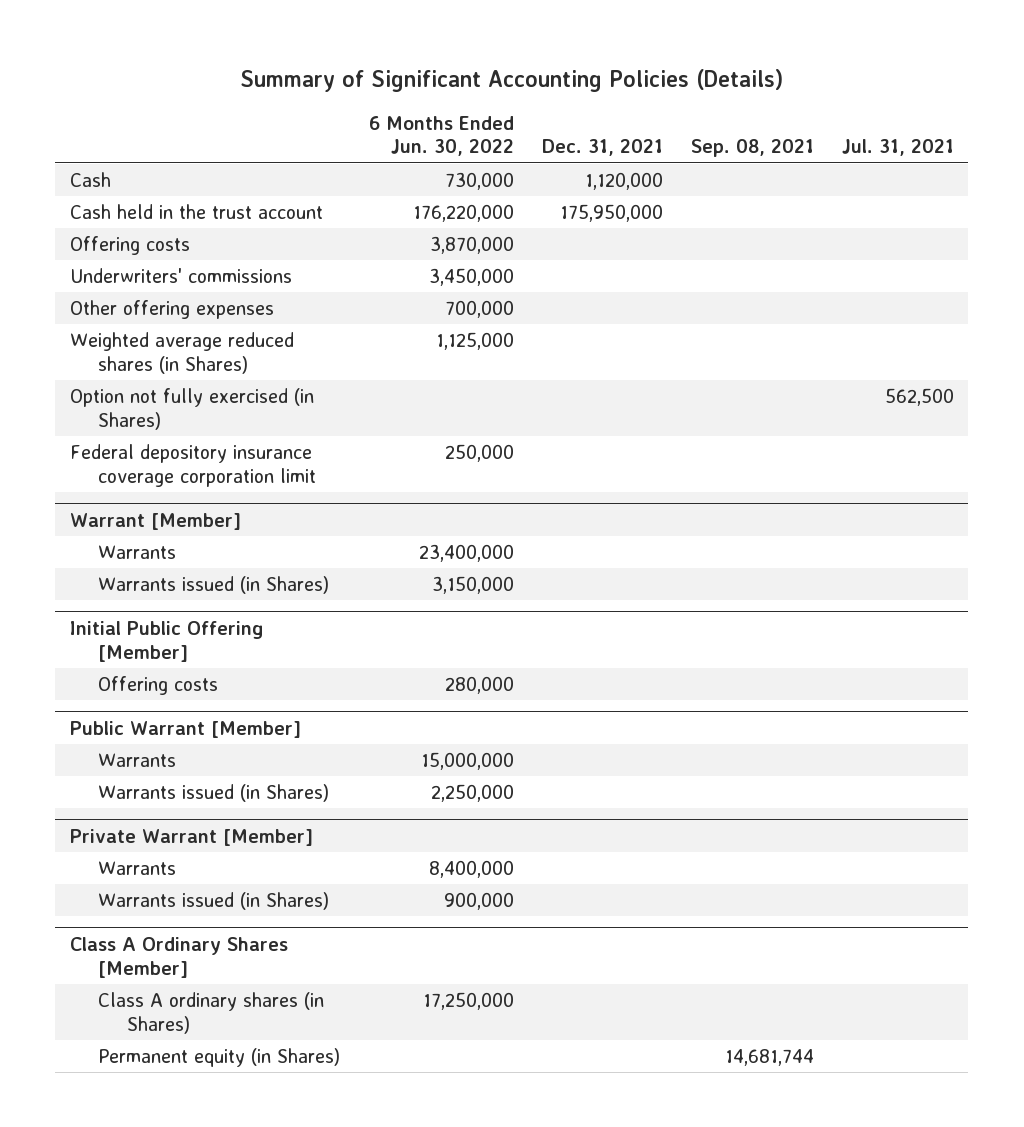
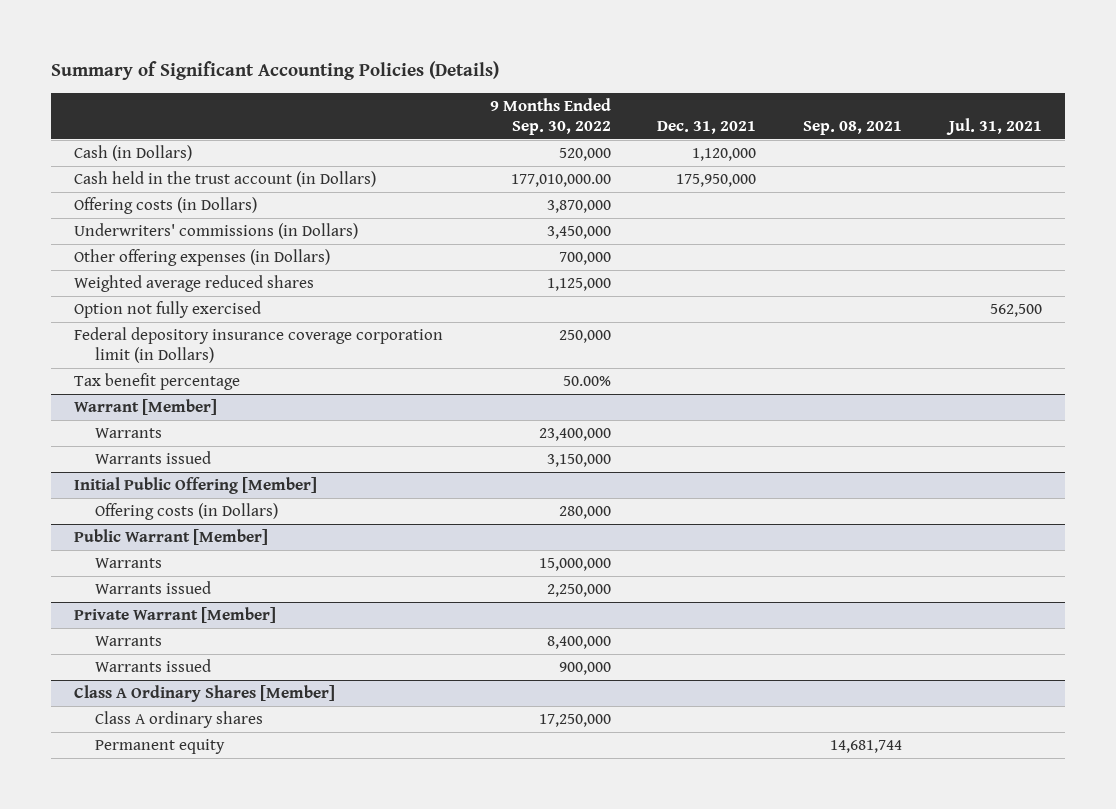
- | 6 Months Ended Jun. 30, 2022 | Dec. 31, 2021 | Sep. 08, 2021 | Jul. 31, 2021
+ | 9 Months Ended Sep. 30, 2022 | Dec. 31, 2021 | Sep. 08, 2021 | Jul. 31, 2021
- Cash | 730,000 | 1,120,000 | |
- Cash held in the trust account | 176,220,000 | 175,950,000 | |
- Offering costs | 3,870,000 | | |
- Underwriters' commissions | 3,450,000 | | |
- Other offering expenses | 700,000 | | |
- Weighted average reduced shares (in Shares) | 1,125,000 | | |
- Option not fully exercised (in Shares) | | | | 562,500
- Federal depository insurance coverage corporation limit | 250,000 | | |
+ Cash (in Dollars) | 520,000 | 1,120,000 | |
+ Cash held in the trust account (in Dollars) | 177,010,000.00 | 175,950,000 | |
+ Offering costs (in Dollars) | 3,870,000 | | |
+ Underwriters' commissions (in Dollars) | 3,450,000 | | |
+ Other offering expenses (in Dollars) | 700,000 | | |
+ Weighted average reduced shares | 1,125,000 | | |
+ Option not fully exercised | | | | 562,500
+ Federal depository insurance coverage corporation limit (in Dollars) | 250,000 | | |
+ Tax benefit percentage | 50.00% | | |
@ Warrant [Member]
- Warrants issued (in Shares) | 3,150,000 | | |
+ Warrants issued | 3,150,000 | | |
@ Initial Public Offering [Member]
- Offering costs | 280,000 | | |
+ Offering costs (in Dollars) | 280,000 | | |
@ Public Warrant [Member]
- Warrants issued (in Shares) | 2,250,000 | | |
+ Warrants issued | 2,250,000 | | |
@ Private Warrant [Member]
- Warrants issued (in Shares) | 900,000 | | |
+ Warrants issued | 900,000 | | |
@ Class A Ordinary Shares [Member]
- Class A ordinary shares (in Shares) | 17,250,000 | | |
- Permanent equity (in Shares) | | | 14,681,744 |
+ Class A ordinary shares | 17,250,000 | | |
+ Permanent equity | | | 14,681,744 |

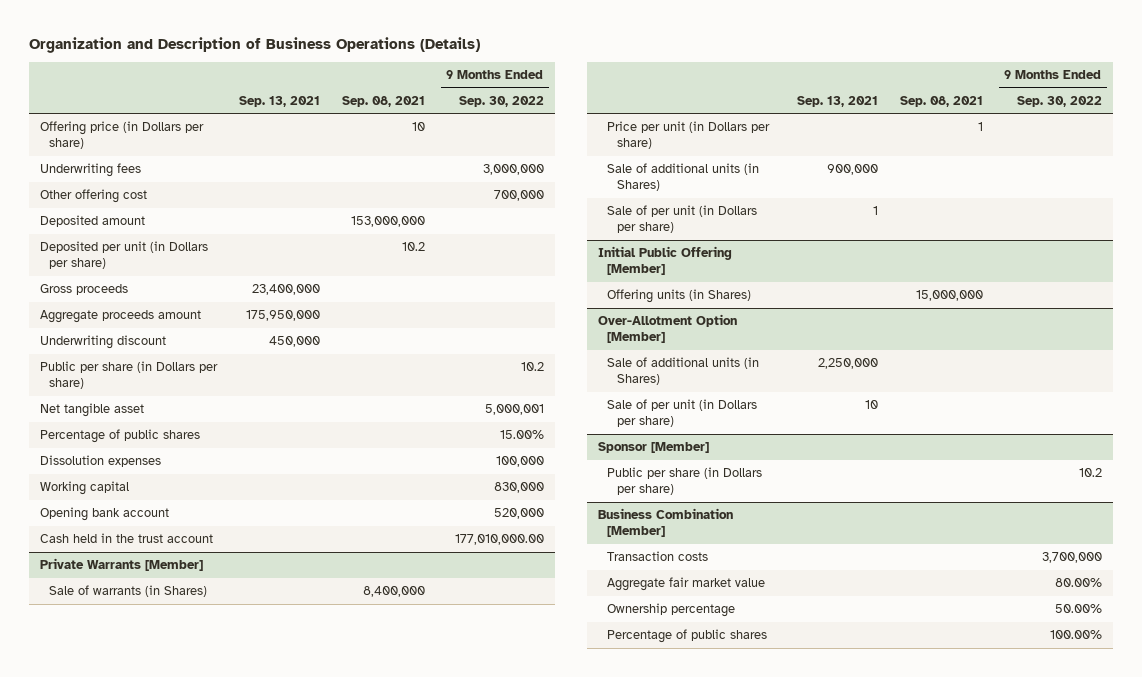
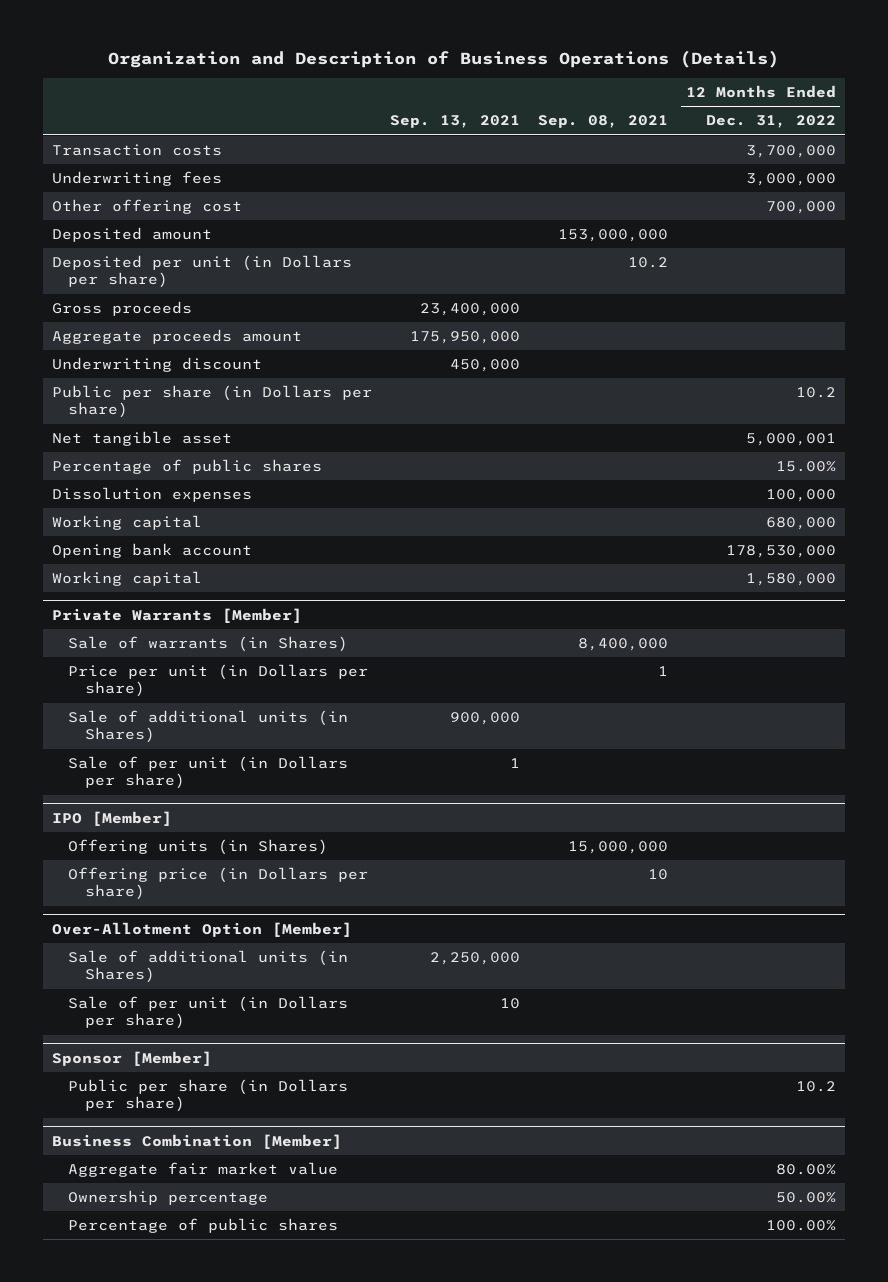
- | Sep. 13, 2021 | Sep. 08, 2021 | 9 Months Ended Sep. 30, 2022
+ | Sep. 13, 2021 | Sep. 08, 2021 | 12 Months Ended Dec. 31, 2022
- Offering price (in Dollars per share) | | 10 |
+ Transaction costs | | | 3,700,000
- Cash held in the trust account | | | 177,010,000.00
+ Working capital | | | 1,580,000
- Initial Public Offering [Member]
+ IPO [Member]
+ Offering price (in Dollars per share) | | 10 |
@ Business Combination [Member]
- Transaction costs | | | 3,700,000

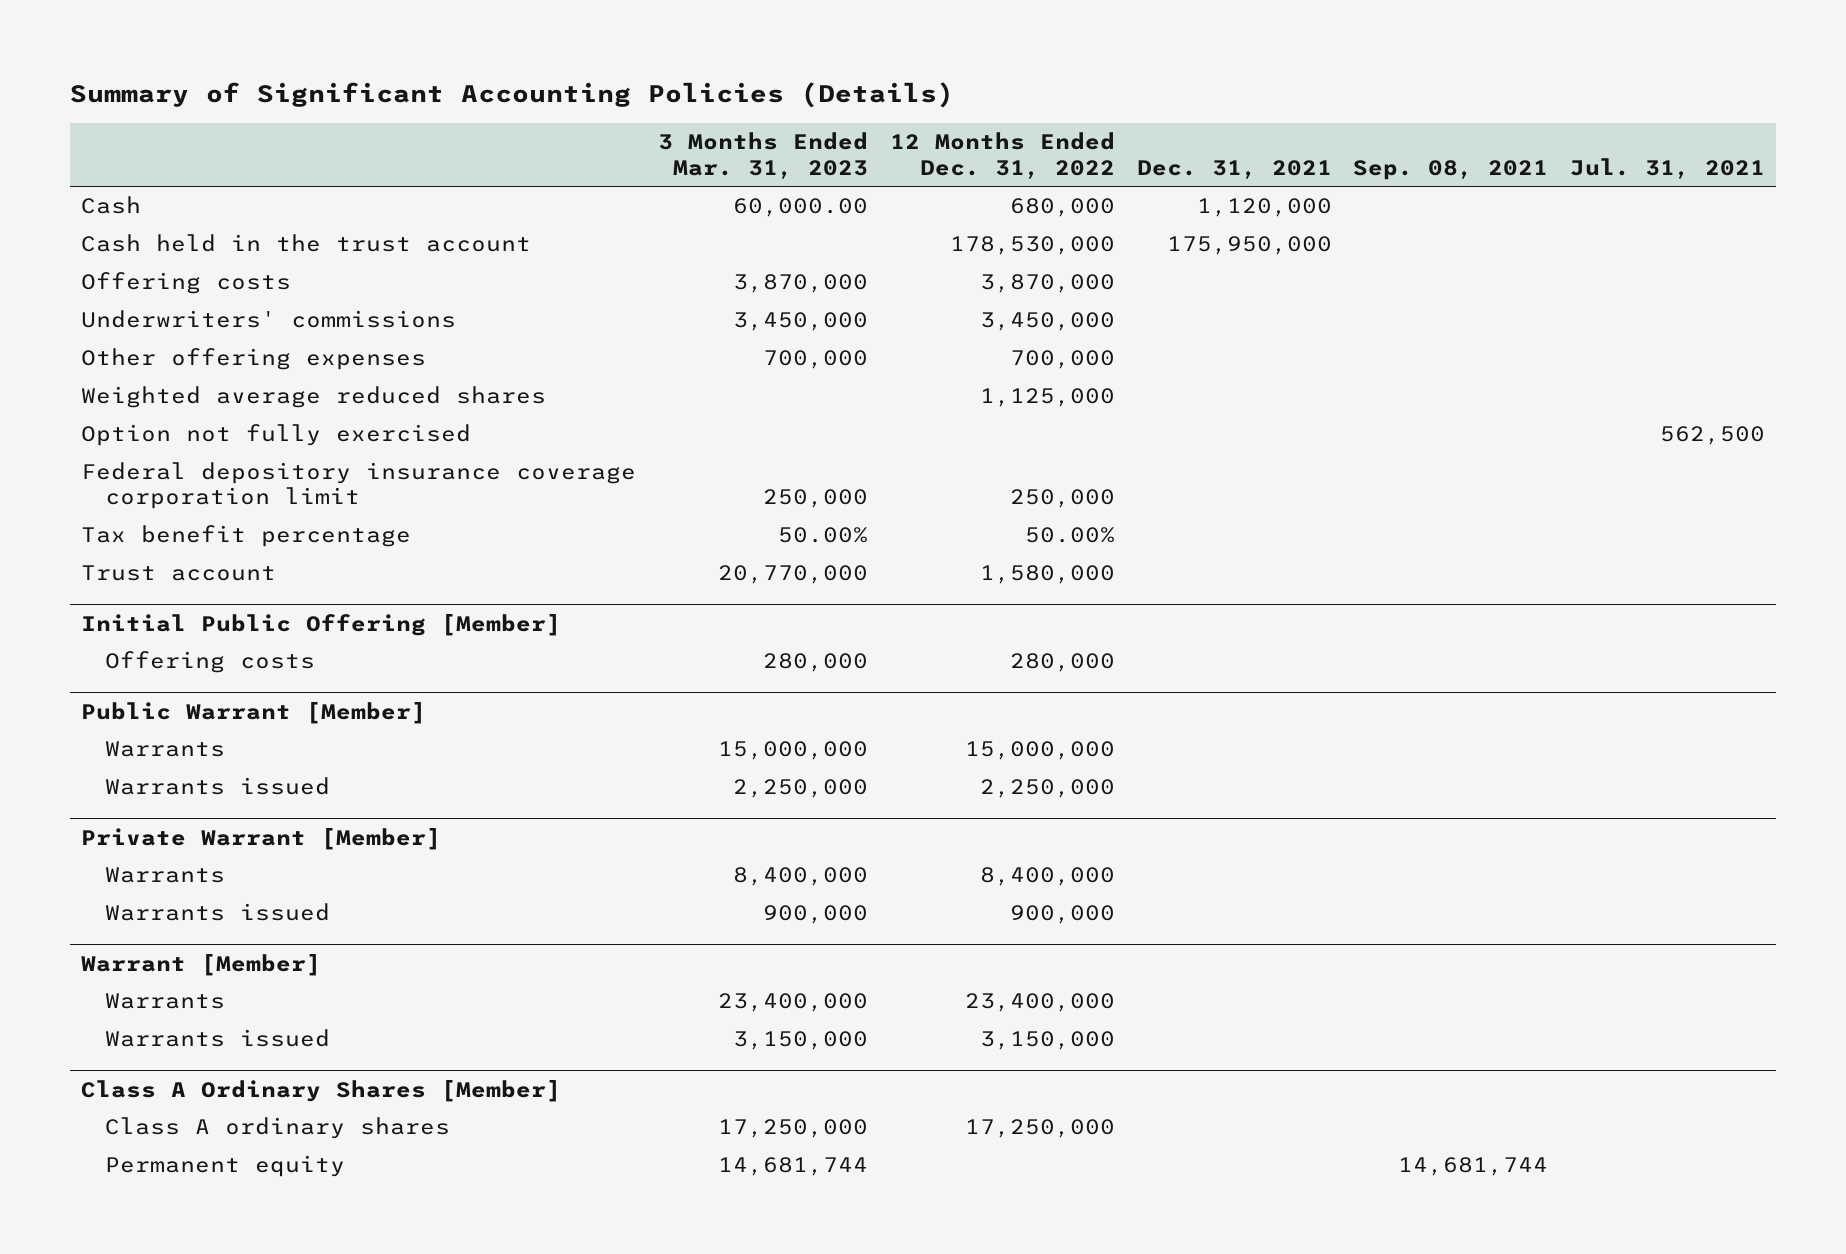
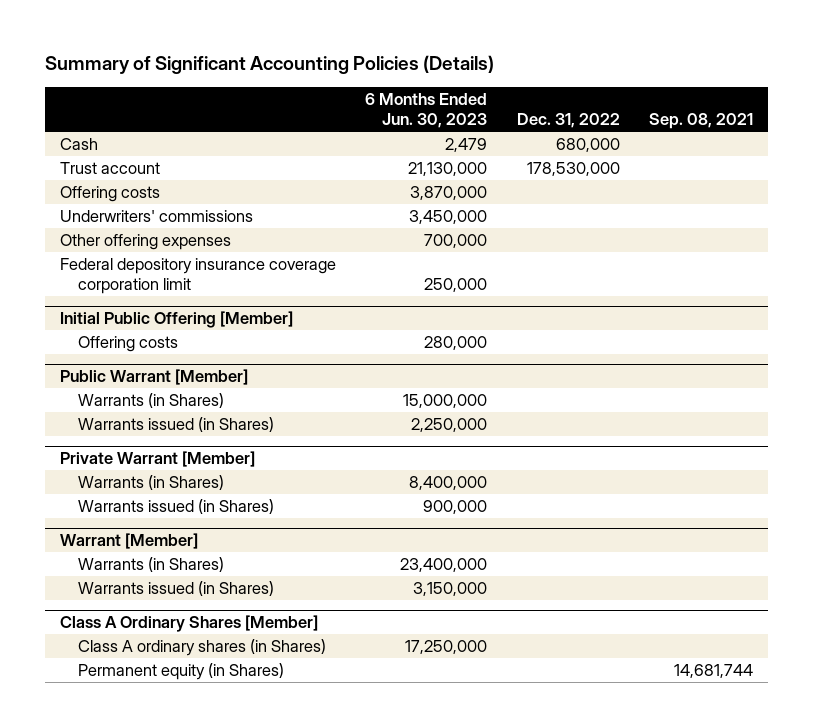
- | 3 Months Ended Mar. 31, 2023 | 12 Months Ended Dec. 31, 2022 | Dec. 31, 2021 | Sep. 08, 2021 | Jul. 31, 2021
+ | 6 Months Ended Jun. 30, 2023 | Dec. 31, 2022 | Sep. 08, 2021
- Cash held in the trust account | | 178,530,000 | 175,950,000 | |
moved up: Trust account | 21,130,000 | 178,530,000 |
- Weighted average reduced shares | | 1,125,000 | | |
- Option not fully exercised | | | | | 562,500
- Tax benefit percentage | 50.00% | 50.00% | | |
@ Public Warrant [Member]
- Warrants | 15,000,000 | 15,000,000 | | |
- Warrants issued | 2,250,000 | 2,250,000 | | |
+ Warrants (in Shares) | 15,000,000 | |
+ Warrants issued (in Shares) | 2,250,000 | |
@ Private Warrant [Member]
- Warrants | 8,400,000 | 8,400,000 | | |
- Warrants issued | 900,000 | 900,000 | | |
+ Warrants (in Shares) | 8,400,000 | |
+ Warrants issued (in Shares) | 900,000 | |
@ Warrant [Member]
- Warrants | 23,400,000 | 23,400,000 | | |
- Warrants issued | 3,150,000 | 3,150,000 | | |
+ Warrants (in Shares) | 23,400,000 | |
+ Warrants issued (in Shares) | 3,150,000 | |
@ Class A Ordinary Shares [Member]
- Class A ordinary shares | 17,250,000 | 17,250,000 | | |
- Permanent equity | 14,681,744 | | | 14,681,744 |
+ Class A ordinary shares (in Shares) | 17,250,000 | |
+ Permanent equity (in Shares) | | | 14,681,744

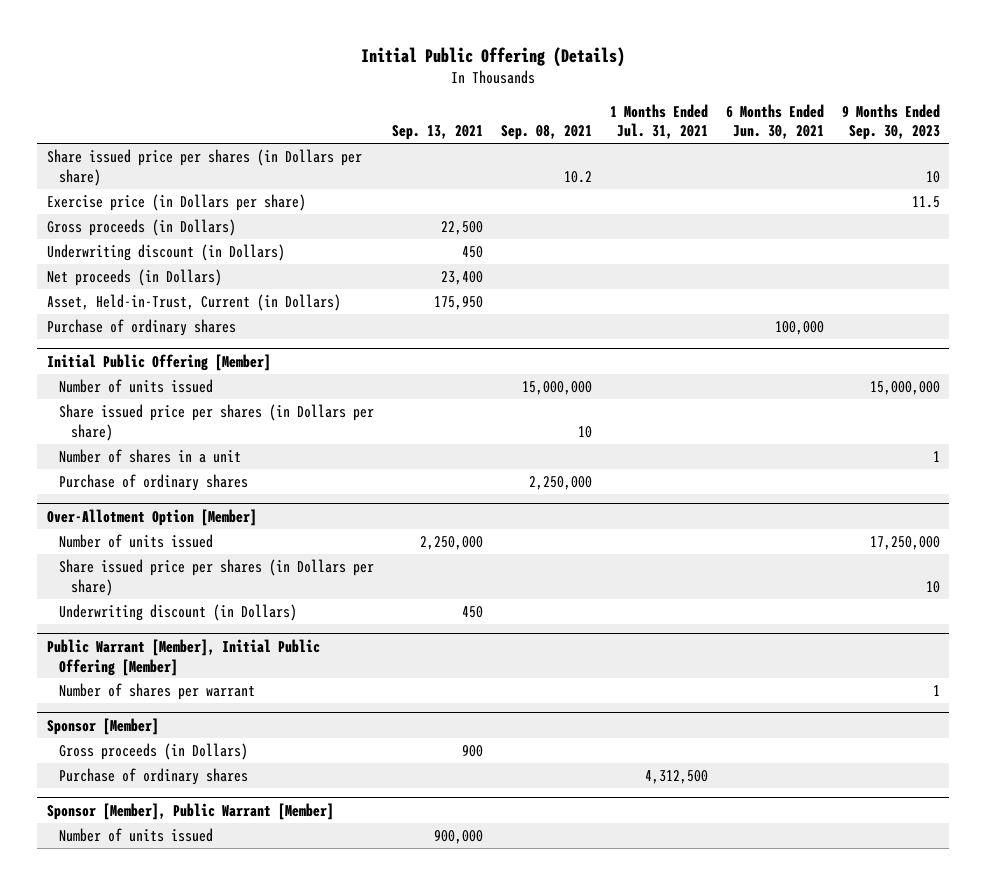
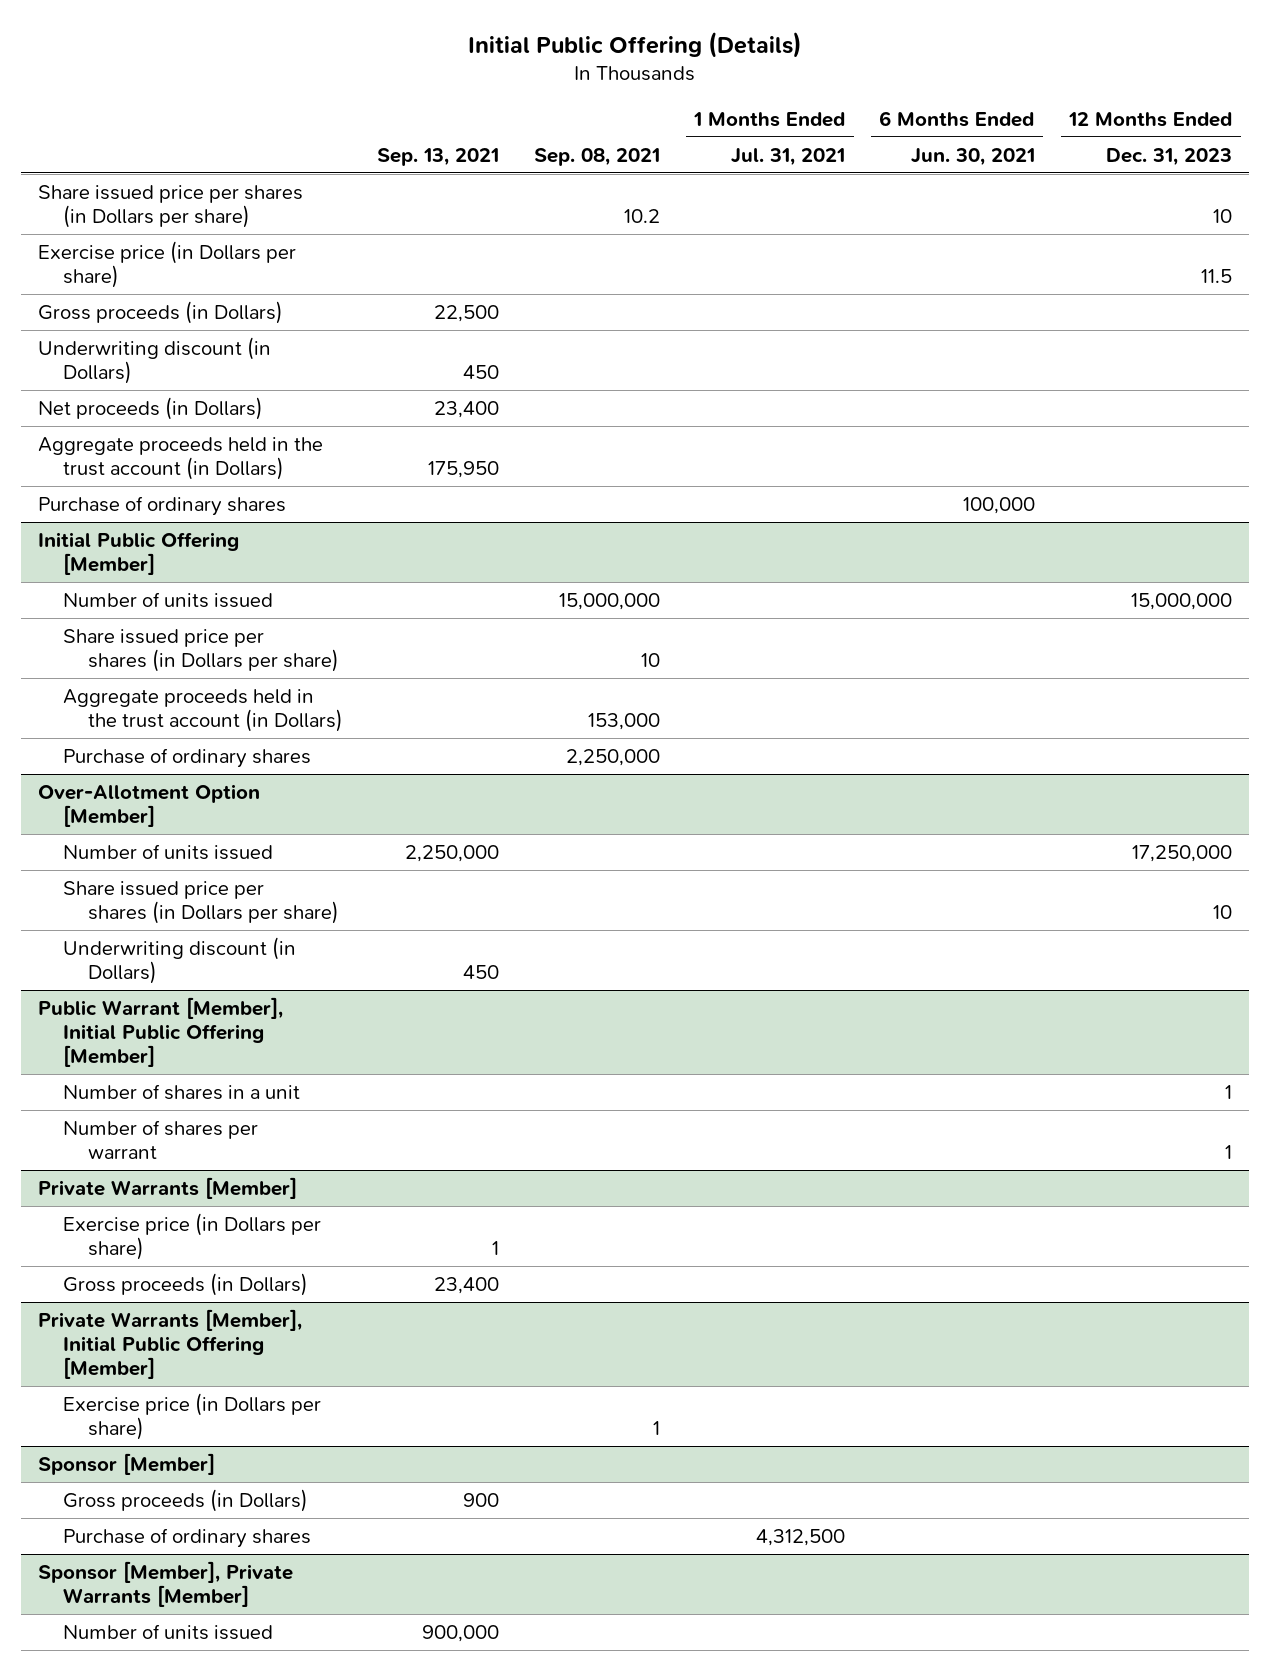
- | Sep. 13, 2021 | Sep. 08, 2021 | 1 Months Ended Jul. 31, 2021 | 6 Months Ended Jun. 30, 2021 | 9 Months Ended Sep. 30, 2023
+ | Sep. 13, 2021 | Sep. 08, 2021 | 1 Months Ended Jul. 31, 2021 | 6 Months Ended Jun. 30, 2021 | 12 Months Ended Dec. 31, 2023
- Asset, Held-in-Trust, Current (in Dollars) | 175,950 | | | |
+ Aggregate proceeds held in the trust account (in Dollars) | 175,950 | | | |
@ Initial Public Offering [Member]
- Number of shares in a unit | | | | | 1
+ Aggregate proceeds held in the trust account (in Dollars) | | 153,000 | | |
@ Public Warrant [Member], Initial Public Offering [Member]
+ Number of shares in a unit | | | | | 1
+ Private Warrants [Member]
+ Exercise price (in Dollars per share) | 1 | | | |
+ Gross proceeds (in Dollars) | 23,400 | | | |
+ Private Warrants [Member], Initial Public Offering [Member]
+ Exercise price (in Dollars per share) | | 1 | | |
- Sponsor [Member], Public Warrant [Member]
+ Sponsor [Member], Private Warrants [Member]

